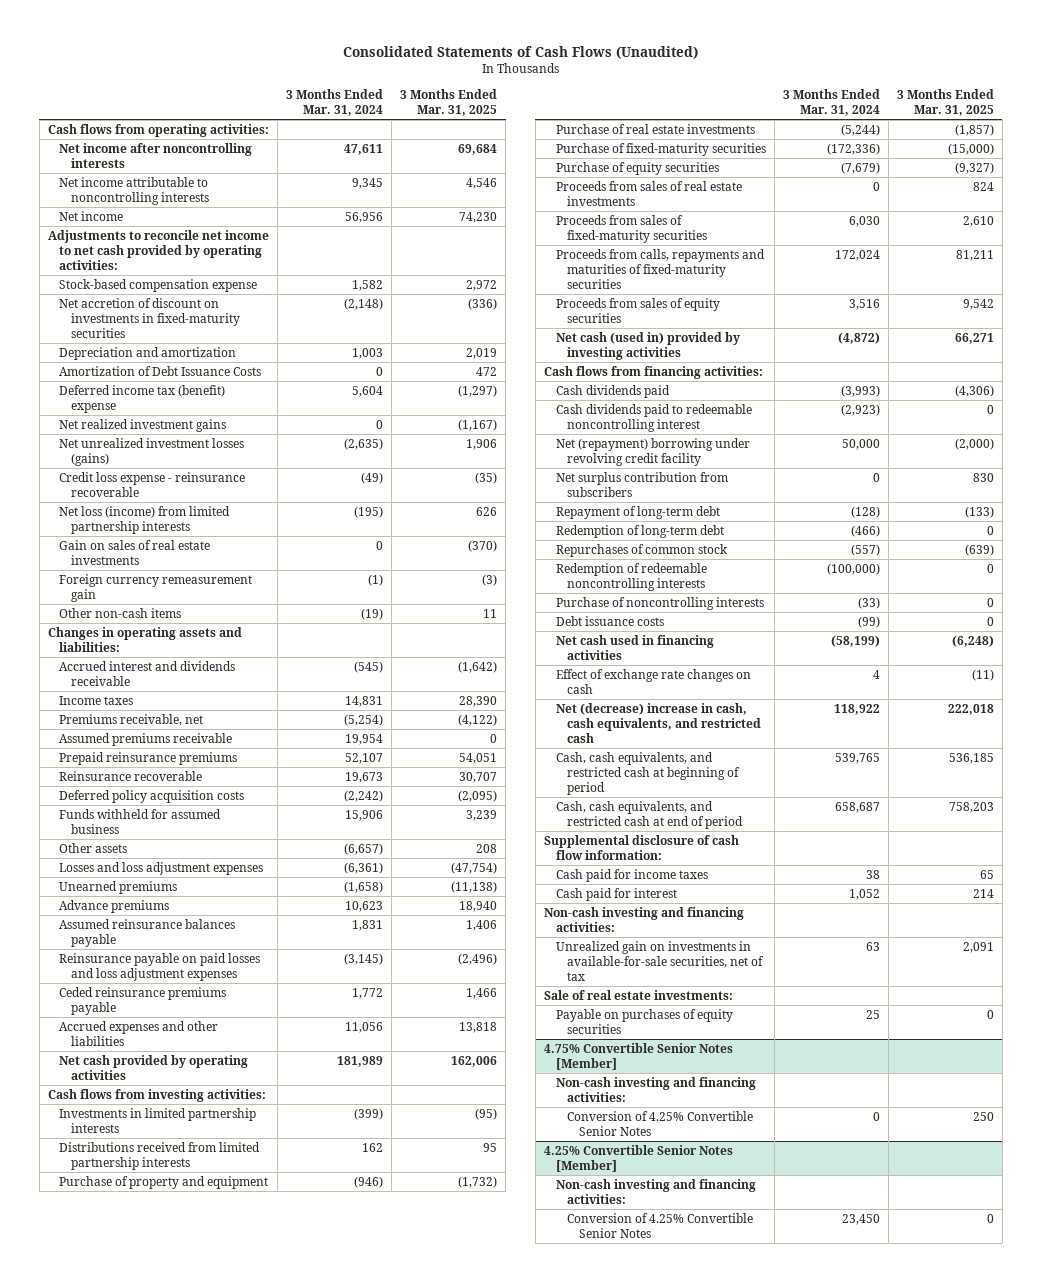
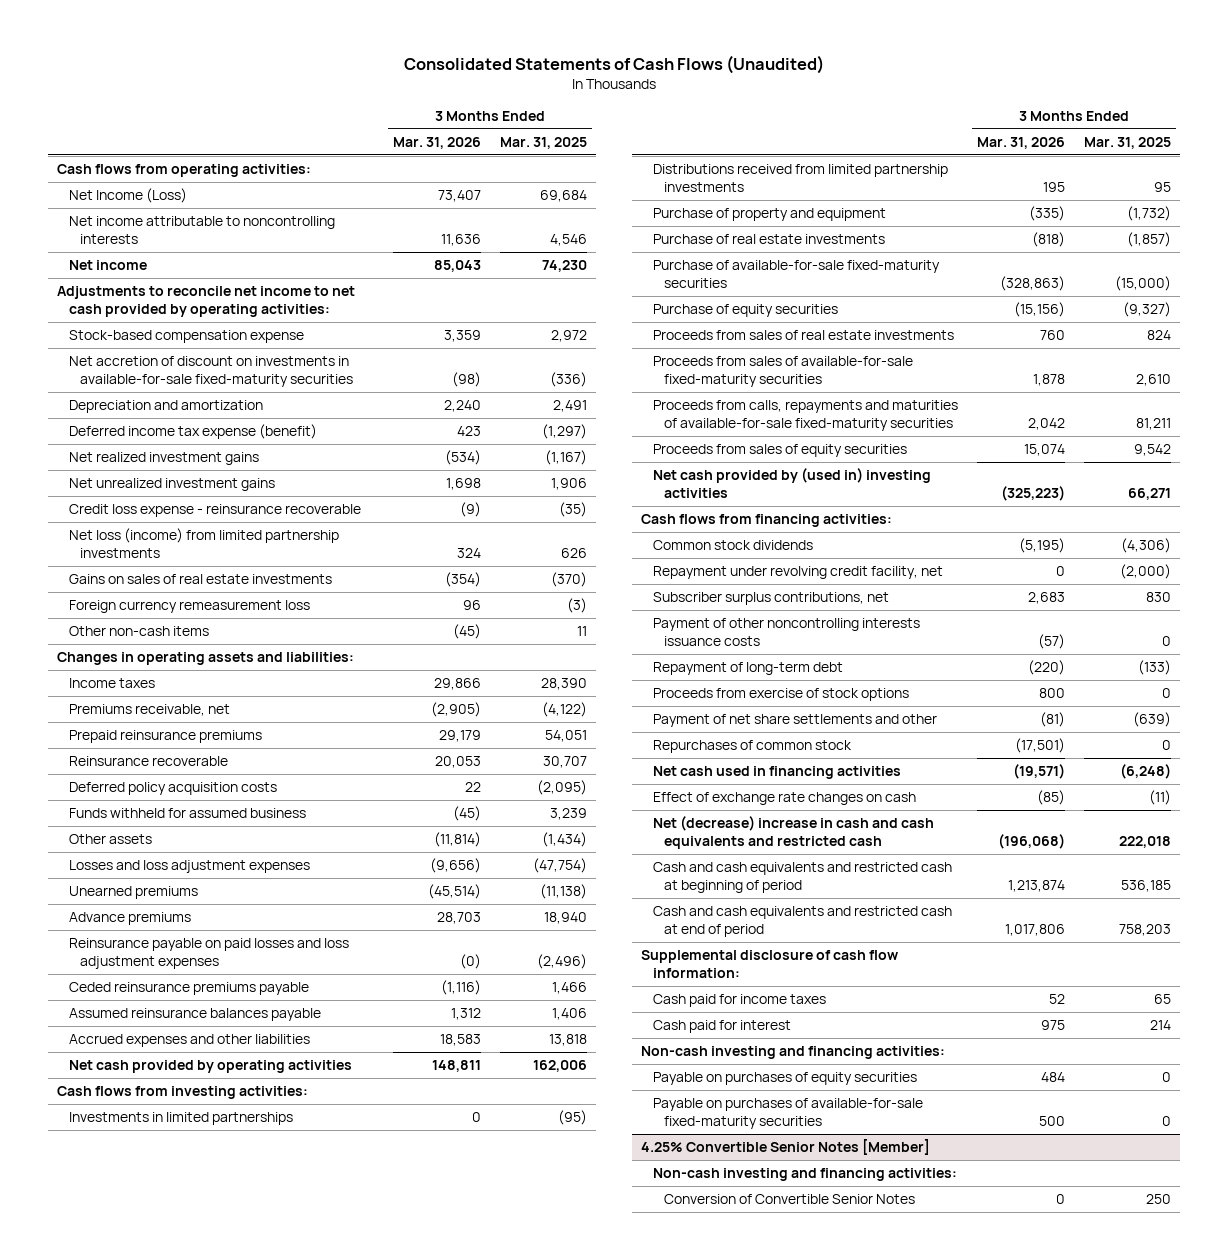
- | 3 Months Ended Mar. 31, 2024 | 3 Months Ended Mar. 31, 2025
+ | 3 Months Ended Mar. 31, 2026 | 3 Months Ended Mar. 31, 2025
- Net income after noncontrolling interests | 47,611 | 69,684
+ Net Income (Loss) | 73,407 | 69,684
- Net accretion of discount on investments in fixed-maturity securities | (2,148) | (336)
- Depreciation and amortization | 1,003 | 2,019
- Amortization of Debt Issuance Costs | 0 | 472
- Deferred income tax (benefit) expense | 5,604 | (1,297)
+ Net accretion of discount on investments in available-for-sale fixed-maturity securities | (98) | (336)
+ Depreciation and amortization | 2,240 | 2,491
+ Deferred income tax expense (benefit) | 423 | (1,297)
- Net unrealized investment losses (gains) | (2,635) | 1,906
+ Net unrealized investment gains | 1,698 | 1,906
- Net loss (income) from limited partnership interests | (195) | 626
- Gain on sales of real estate investments | 0 | (370)
- Foreign currency remeasurement gain | (1) | (3)
+ Net loss (income) from limited partnership investments | 324 | 626
+ Gains on sales of real estate investments | (354) | (370)
+ Foreign currency remeasurement loss | 96 | (3)
- Accrued interest and dividends receivable | (545) | (1,642)
- Assumed premiums receivable | 19,954 | 0
- Other assets | (6,657) | 208
+ Other assets | (11,814) | (1,434)
moved down: Assumed reinsurance balances payable | 1,312 | 1,406
- Investments in limited partnership interests | (399) | (95)
- Distributions received from limited partnership interests | 162 | 95
+ Investments in limited partnerships | 0 | (95)
+ Distributions received from limited partnership investments | 195 | 95
- Purchase of fixed-maturity securities | (172,336) | (15,000)
+ Purchase of available-for-sale fixed-maturity securities | (328,863) | (15,000)
- Proceeds from sales of fixed-maturity securities | 6,030 | 2,610
- Proceeds from calls, repayments and maturities of fixed-maturity securities | 172,024 | 81,211
+ Proceeds from sales of available-for-sale fixed-maturity securities | 1,878 | 2,610
+ Proceeds from calls, repayments and maturities of available-for-sale fixed-maturity securities | 2,042 | 81,211
- Net cash (used in) provided by investing activities | (4,872) | 66,271
+ Net cash provided by (used in) investing activities | (325,223) | 66,271
- Cash dividends paid | (3,993) | (4,306)
- Cash dividends paid to redeemable noncontrolling interest | (2,923) | 0
- Net (repayment) borrowing under revolving credit facility | 50,000 | (2,000)
- Net surplus contribution from subscribers | 0 | 830
+ Common stock dividends | (5,195) | (4,306)
+ Repayment under revolving credit facility, net | 0 | (2,000)
+ Subscriber surplus contributions, net | 2,683 | 830
+ Payment of other noncontrolling interests issuance costs | (57) | 0
- Redemption of long-term debt | (466) | 0
- Repurchases of common stock | (557) | (639)
- Redemption of redeemable noncontrolling interests | (100,000) | 0
- Purchase of noncontrolling interests | (33) | 0
- Debt issuance costs | (99) | 0
+ Proceeds from exercise of stock options | 800 | 0
+ Payment of net share settlements and other | (81) | (639)
+ Repurchases of common stock | (17,501) | 0
- Net (decrease) increase in cash, cash equivalents, and restricted cash | 118,922 | 222,018
- Cash, cash equivalents, and restricted cash at beginning of period | 539,765 | 536,185
- Cash, cash equivalents, and restricted cash at end of period | 658,687 | 758,203
+ Net (decrease) increase in cash and cash equivalents and restricted cash | (196,068) | 222,018
+ Cash and cash equivalents and restricted cash at beginning of period | 1,213,874 | 536,185
+ Cash and cash equivalents and restricted cash at end of period | 1,017,806 | 758,203
- Unrealized gain on investments in available-for-sale securities, net of tax | 63 | 2,091
- Sale of real estate investments:
- 4.75% Convertible Senior Notes [Member]
- Non-cash investing and financing activities:
- Conversion of 4.25% Convertible Senior Notes | 0 | 250
+ Payable on purchases of available-for-sale fixed-maturity securities | 500 | 0
@ 4.25% Convertible Senior Notes [Member]
- Conversion of 4.25% Convertible Senior Notes | 23,450 | 0
+ Conversion of Convertible Senior Notes | 0 | 250

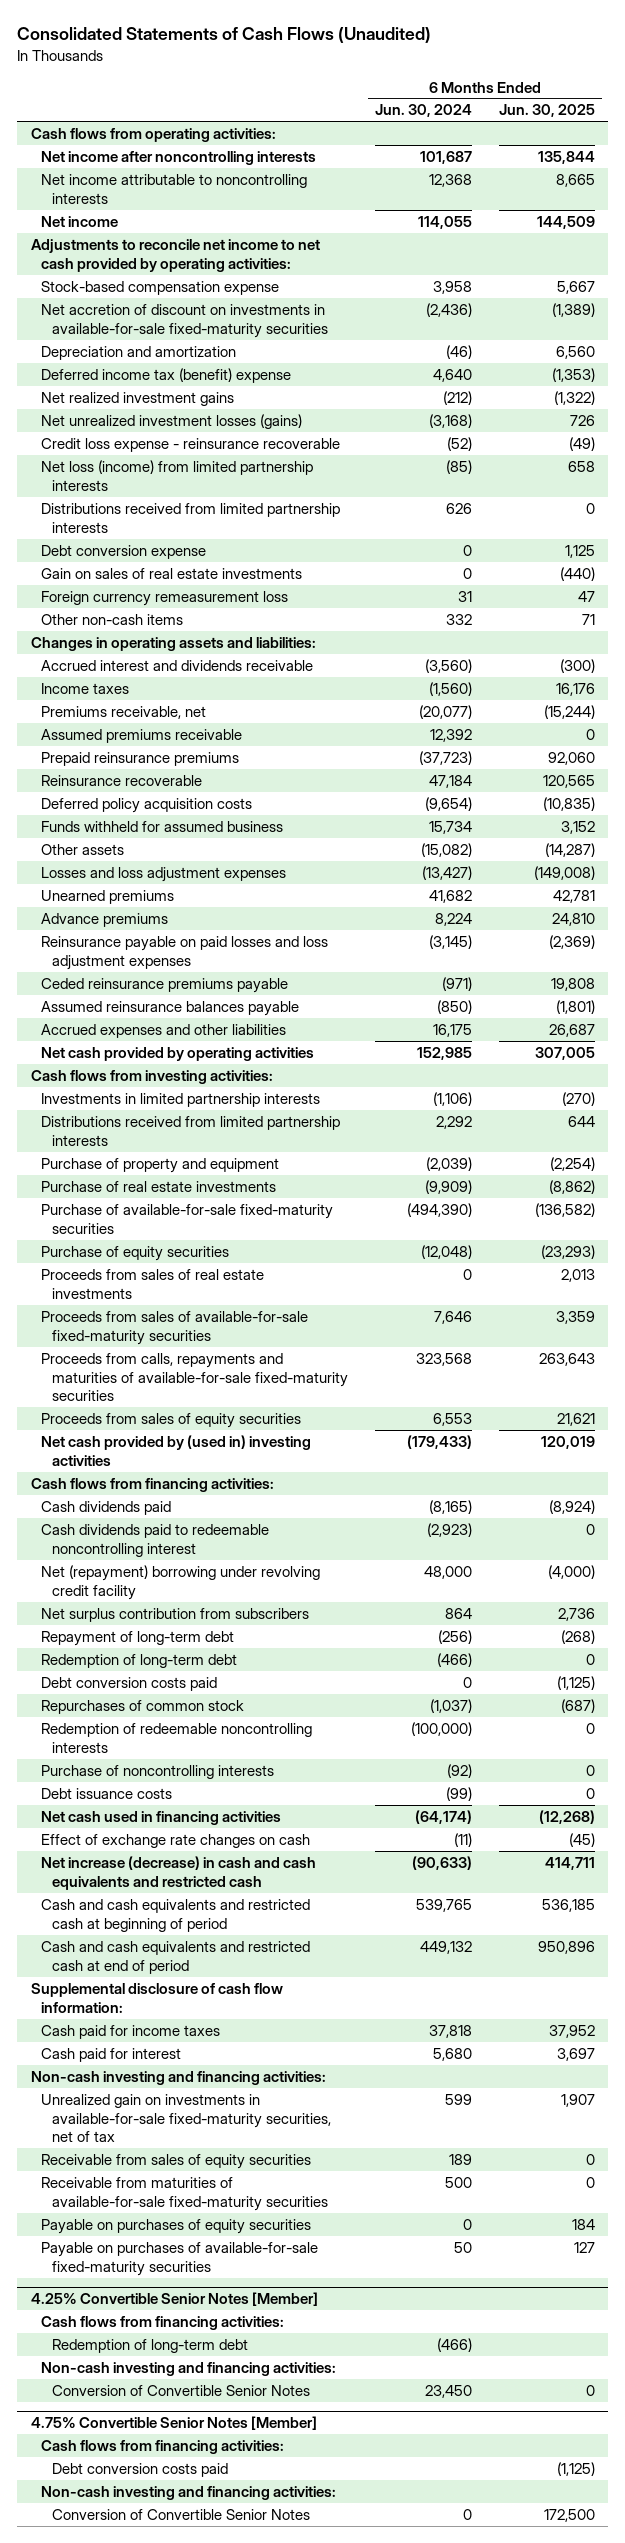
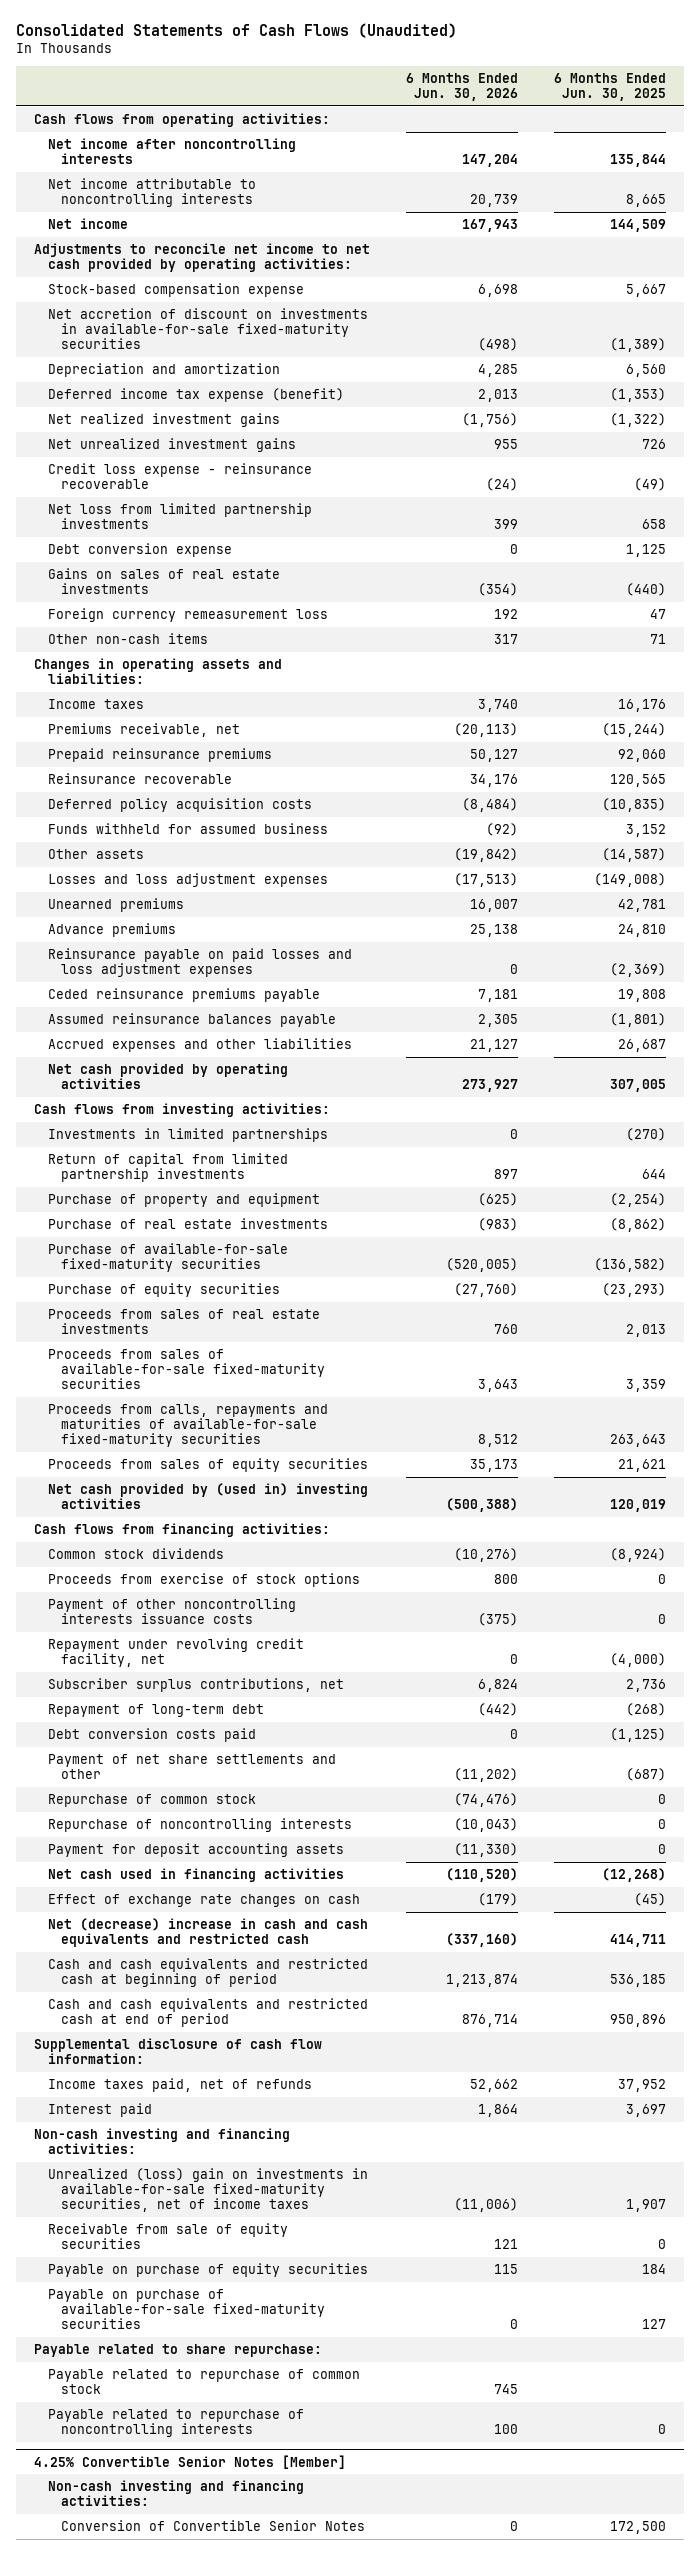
- | 6 Months Ended Jun. 30, 2024 | 6 Months Ended Jun. 30, 2025
+ | 6 Months Ended Jun. 30, 2026 | 6 Months Ended Jun. 30, 2025
- Deferred income tax (benefit) expense | 4,640 | (1,353)
+ Deferred income tax expense (benefit) | 2,013 | (1,353)
- Net unrealized investment losses (gains) | (3,168) | 726
+ Net unrealized investment gains | 955 | 726
- Net loss (income) from limited partnership interests | (85) | 658
- Distributions received from limited partnership interests | 626 | 0
+ Net loss from limited partnership investments | 399 | 658
- Gain on sales of real estate investments | 0 | (440)
+ Gains on sales of real estate investments | (354) | (440)
- Accrued interest and dividends receivable | (3,560) | (300)
- Assumed premiums receivable | 12,392 | 0
- Other assets | (15,082) | (14,287)
+ Other assets | (19,842) | (14,587)
- Investments in limited partnership interests | (1,106) | (270)
- Distributions received from limited partnership interests | 2,292 | 644
+ Investments in limited partnerships | 0 | (270)
+ Return of capital from limited partnership investments | 897 | 644
- Cash dividends paid | (8,165) | (8,924)
- Cash dividends paid to redeemable noncontrolling interest | (2,923) | 0
- Net (repayment) borrowing under revolving credit facility | 48,000 | (4,000)
- Net surplus contribution from subscribers | 864 | 2,736
+ Common stock dividends | (10,276) | (8,924)
+ Proceeds from exercise of stock options | 800 | 0
+ Payment of other noncontrolling interests issuance costs | (375) | 0
+ Repayment under revolving credit facility, net | 0 | (4,000)
+ Subscriber surplus contributions, net | 6,824 | 2,736
- Redemption of long-term debt | (466) | 0
- Repurchases of common stock | (1,037) | (687)
- Redemption of redeemable noncontrolling interests | (100,000) | 0
- Purchase of noncontrolling interests | (92) | 0
- Debt issuance costs | (99) | 0
+ Payment of net share settlements and other | (11,202) | (687)
+ Repurchase of common stock | (74,476) | 0
+ Repurchase of noncontrolling interests | (10,043) | 0
+ Payment for deposit accounting assets | (11,330) | 0
- Net increase (decrease) in cash and cash equivalents and restricted cash | (90,633) | 414,711
+ Net (decrease) increase in cash and cash equivalents and restricted cash | (337,160) | 414,711
- Cash paid for income taxes | 37,818 | 37,952
- Cash paid for interest | 5,680 | 3,697
+ Income taxes paid, net of refunds | 52,662 | 37,952
+ Interest paid | 1,864 | 3,697
- Unrealized gain on investments in available-for-sale fixed-maturity securities, net of tax | 599 | 1,907
- Receivable from sales of equity securities | 189 | 0
- Receivable from maturities of available-for-sale fixed-maturity securities | 500 | 0
- Payable on purchases of equity securities | 0 | 184
- Payable on purchases of available-for-sale fixed-maturity securities | 50 | 127
+ Unrealized (loss) gain on investments in available-for-sale fixed-maturity securities, net of income taxes | (11,006) | 1,907
+ Receivable from sale of equity securities | 121 | 0
+ Payable on purchase of equity securities | 115 | 184
+ Payable on purchase of available-for-sale fixed-maturity securities | 0 | 127
+ Payable related to share repurchase:
+ Payable related to repurchase of common stock | 745 |
+ Payable related to repurchase of noncontrolling interests | 100 | 0
@ 4.25% Convertible Senior Notes [Member]
- Cash flows from financing activities:
- Redemption of long-term debt | (466) |
- Conversion of Convertible Senior Notes | 23,450 | 0
- 4.75% Convertible Senior Notes [Member]
- Cash flows from financing activities:
- Debt conversion costs paid | | (1,125)
- Non-cash investing and financing activities:

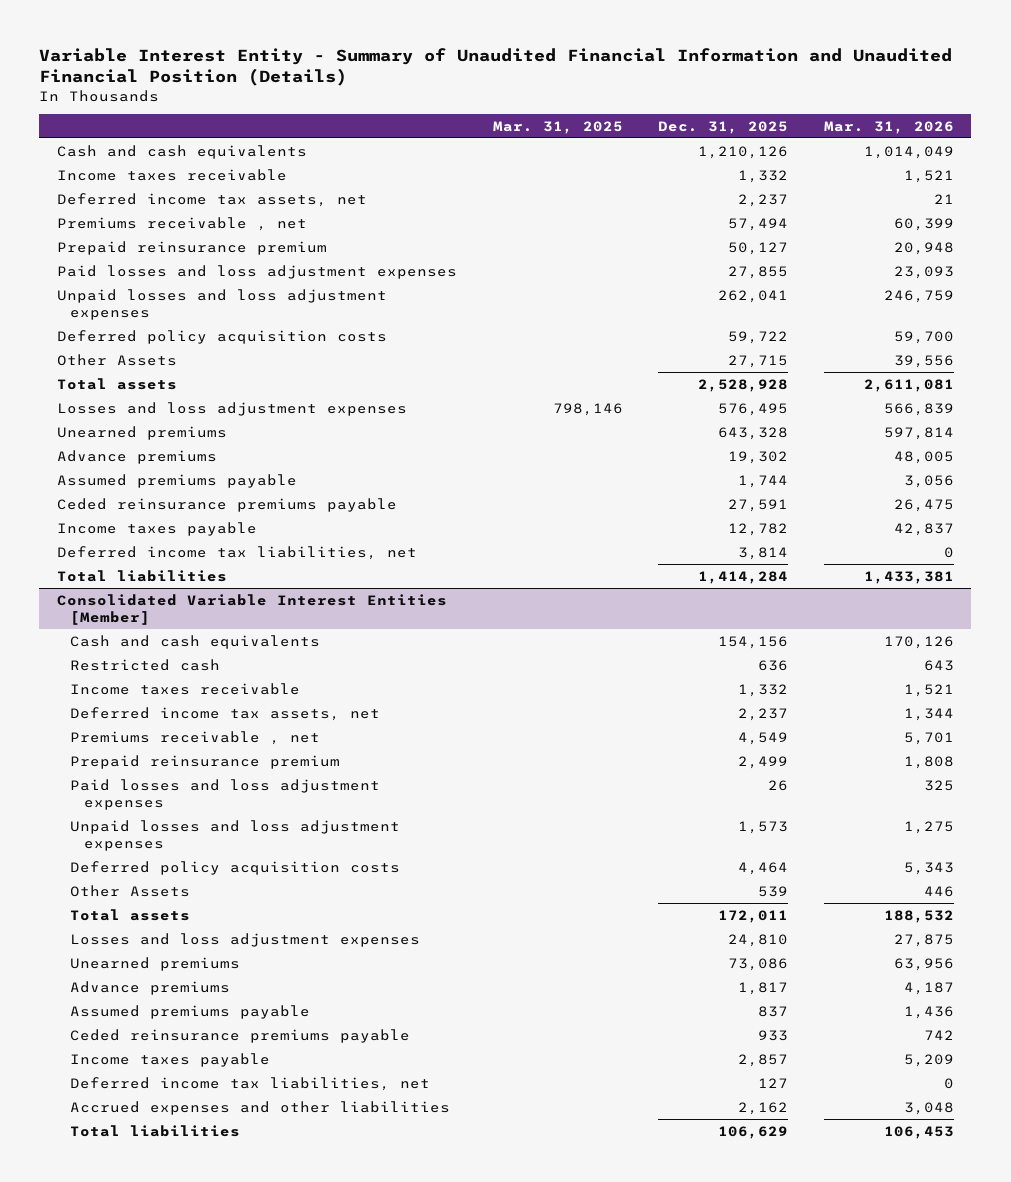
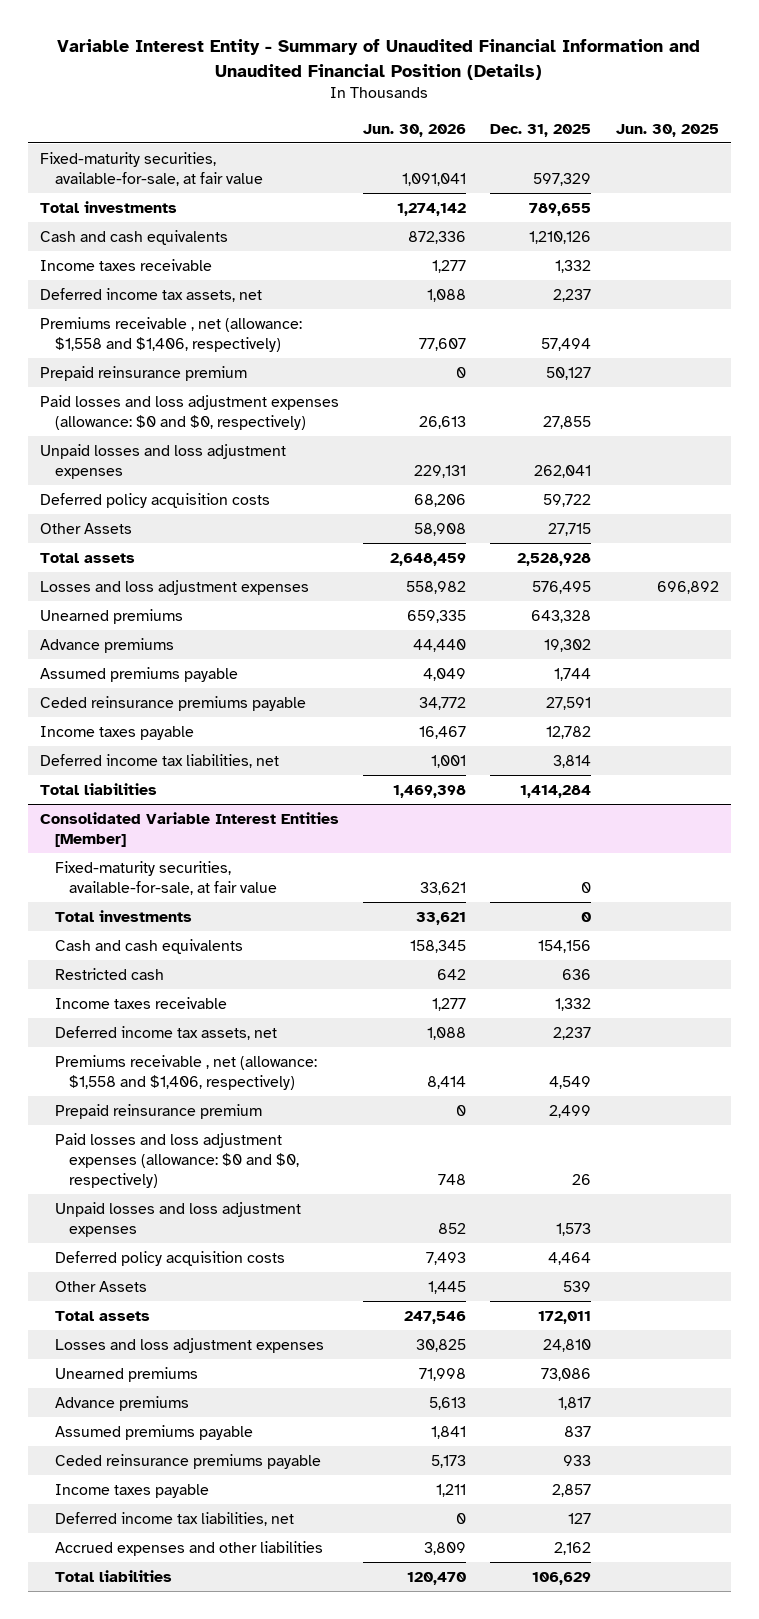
- | Mar. 31, 2025 | Dec. 31, 2025 | Mar. 31, 2026
+ | Jun. 30, 2026 | Dec. 31, 2025 | Jun. 30, 2025
+ Fixed-maturity securities, available-for-sale, at fair value | 1,091,041 | 597,329 |
+ Total investments | 1,274,142 | 789,655 |
- Premiums receivable , net | | 57,494 | 60,399
+ Premiums receivable , net (allowance: $1,558 and $1,406, respectively) | 77,607 | 57,494 |
- Paid losses and loss adjustment expenses | | 27,855 | 23,093
+ Paid losses and loss adjustment expenses (allowance: $0 and $0, respectively) | 26,613 | 27,855 |
@ Consolidated Variable Interest Entities [Member]
+ Fixed-maturity securities, available-for-sale, at fair value | 33,621 | 0 |
+ Total investments | 33,621 | 0 |
- Premiums receivable , net | | 4,549 | 5,701
+ Premiums receivable , net (allowance: $1,558 and $1,406, respectively) | 8,414 | 4,549 |
- Paid losses and loss adjustment expenses | | 26 | 325
+ Paid losses and loss adjustment expenses (allowance: $0 and $0, respectively) | 748 | 26 |

